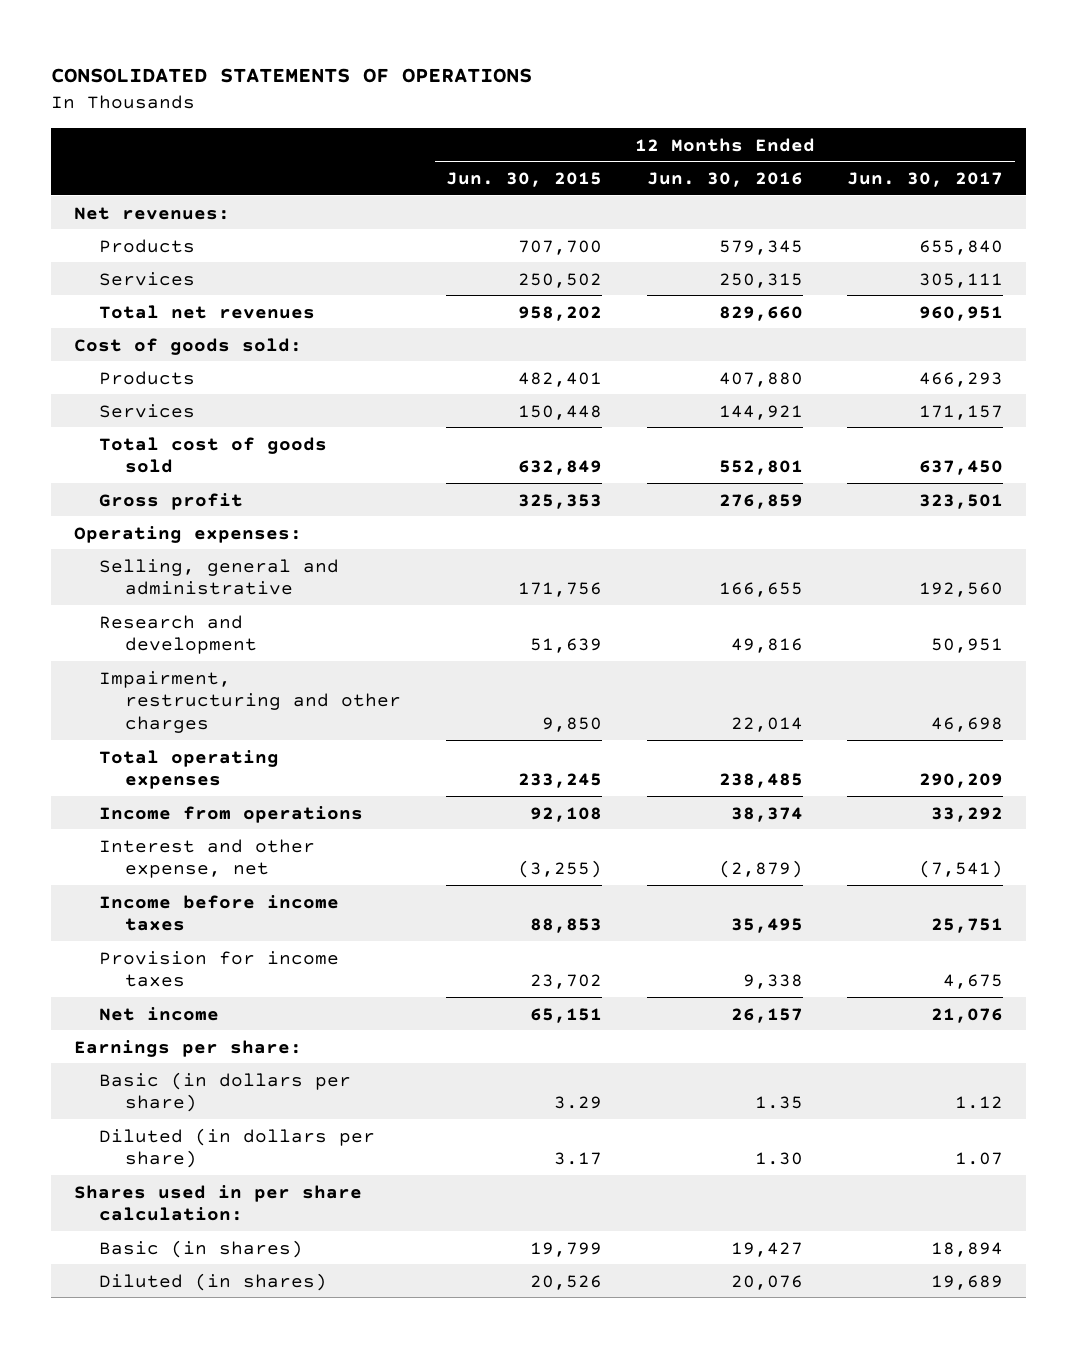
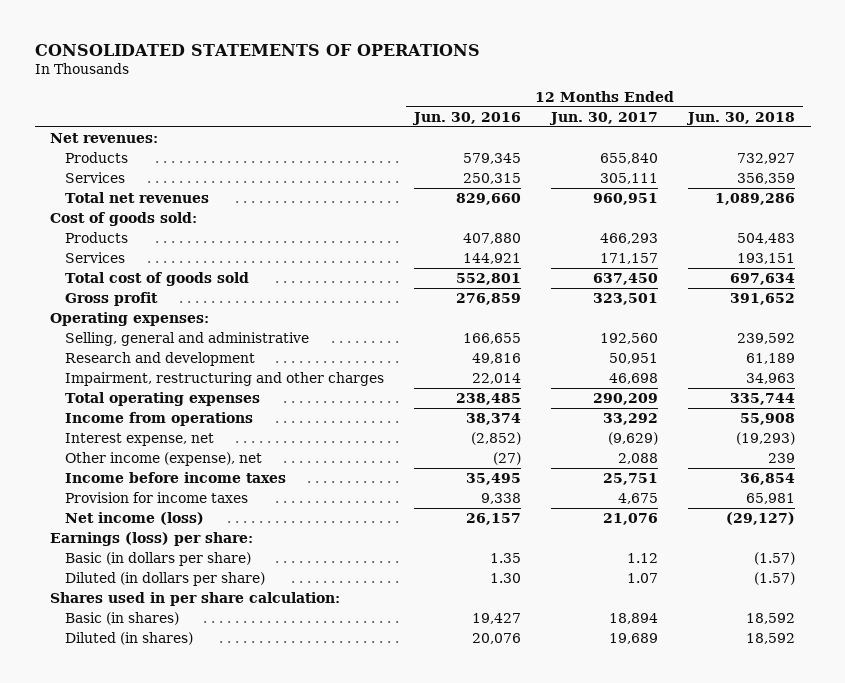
- | 12 Months Ended Jun. 30, 2015 | 12 Months Ended Jun. 30, 2016 | 12 Months Ended Jun. 30, 2017
+ | 12 Months Ended Jun. 30, 2016 | 12 Months Ended Jun. 30, 2017 | 12 Months Ended Jun. 30, 2018
- Interest and other expense, net | (3,255) | (2,879) | (7,541)
+ Interest expense, net | (2,852) | (9,629) | (19,293)
+ Other income (expense), net | (27) | 2,088 | 239
- Net income | 65,151 | 26,157 | 21,076
- Earnings per share:
+ Net income (loss) | 26,157 | 21,076 | (29,127)
+ Earnings (loss) per share:

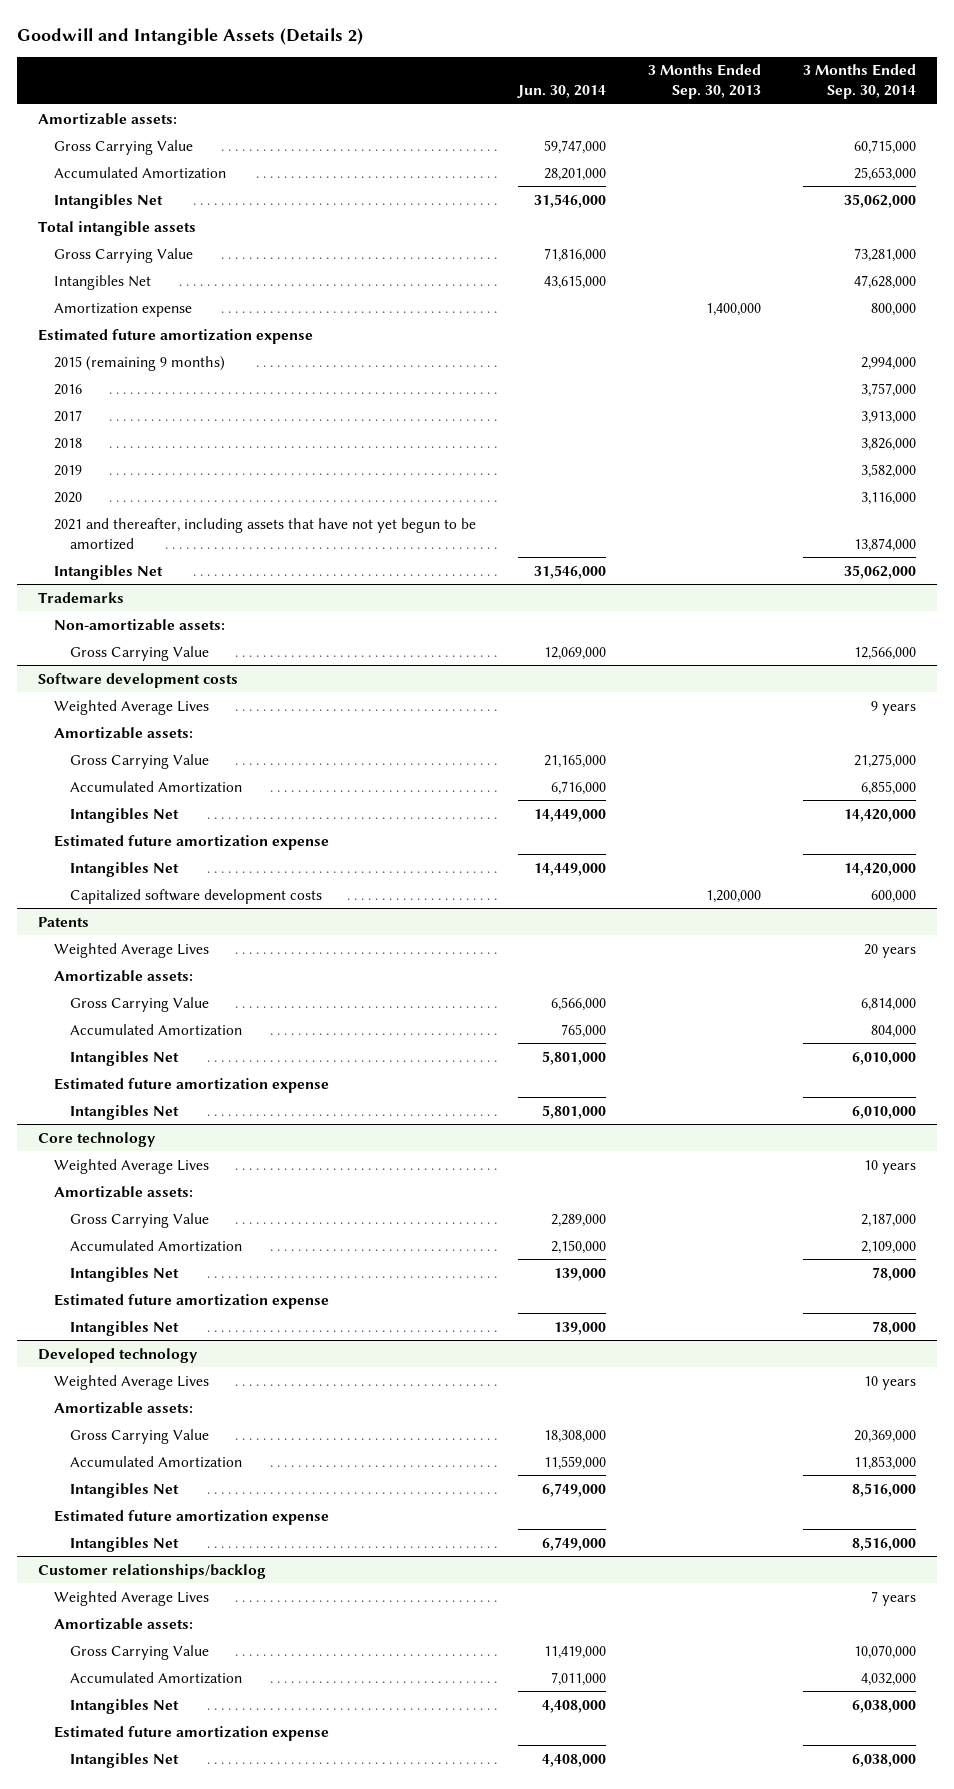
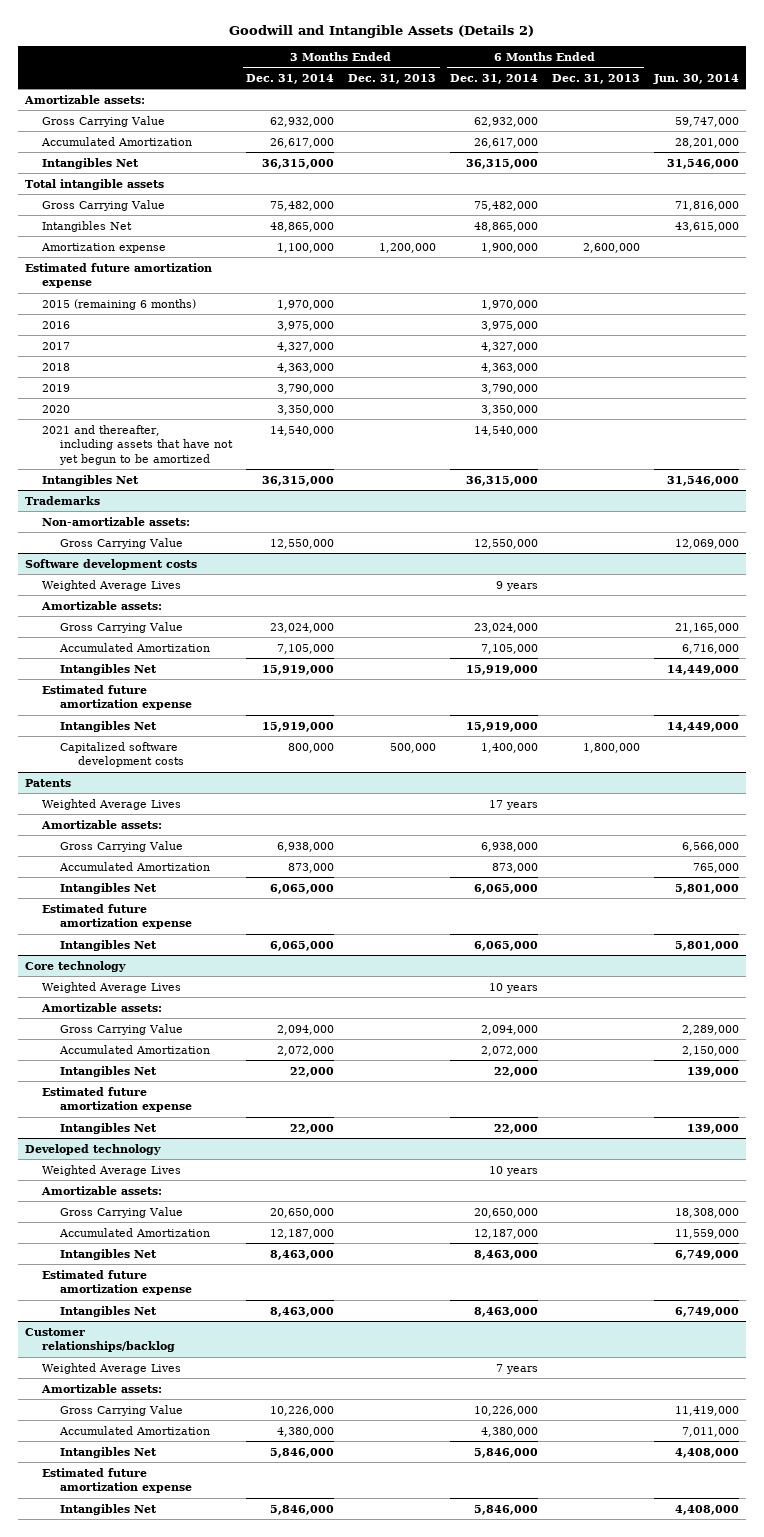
- | Jun. 30, 2014 | 3 Months Ended Sep. 30, 2013 | 3 Months Ended Sep. 30, 2014
+ | 3 Months Ended Dec. 31, 2014 | 3 Months Ended Dec. 31, 2013 | 6 Months Ended Dec. 31, 2014 | 6 Months Ended Dec. 31, 2013 | Jun. 30, 2014
- 2015 (remaining 9 months) | | | 2,994,000
+ 2015 (remaining 6 months) | 1,970,000 | | 1,970,000 | |

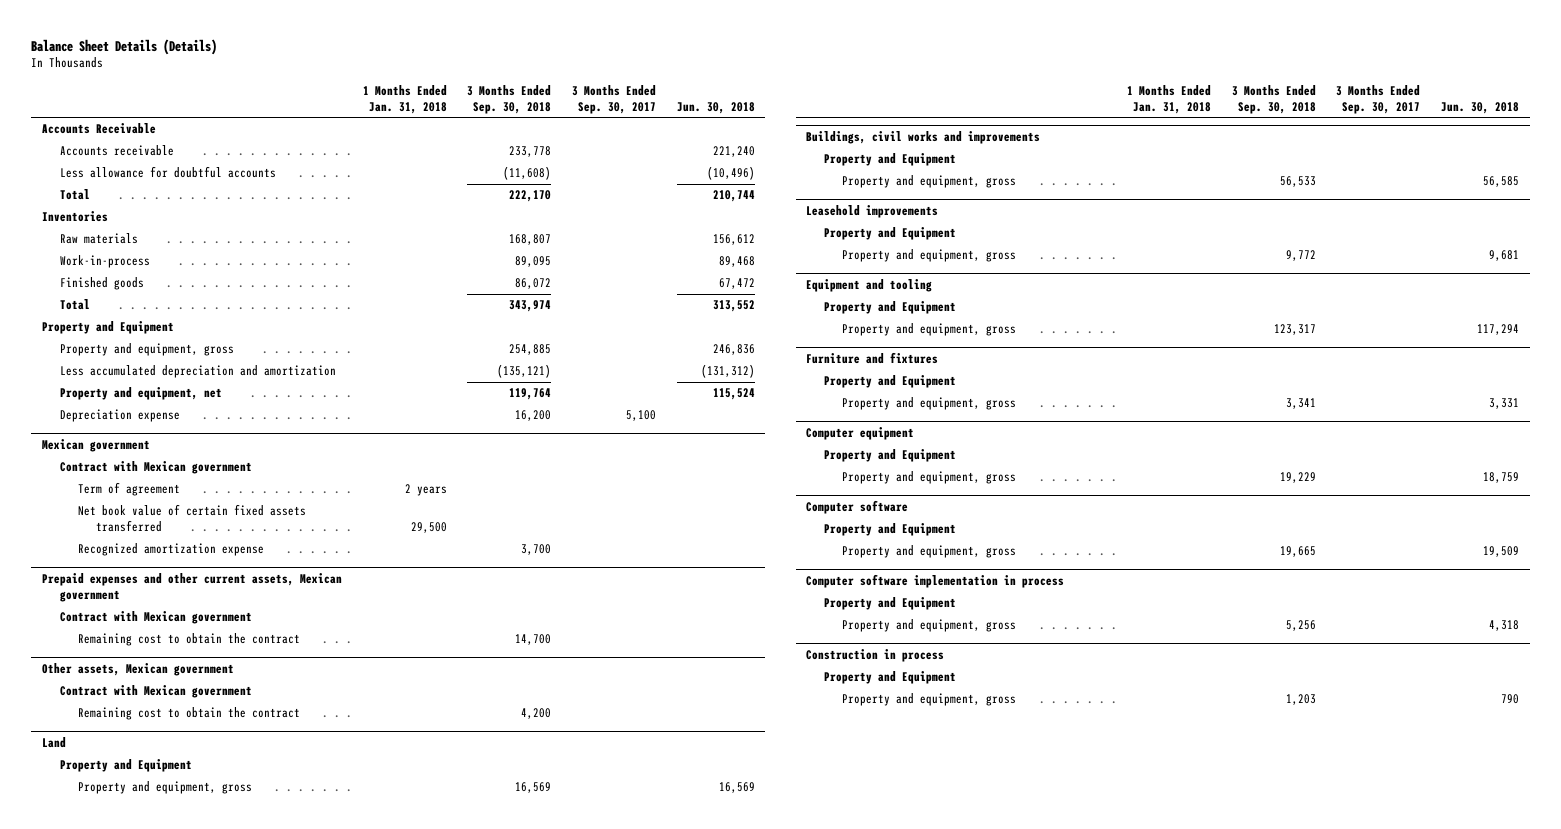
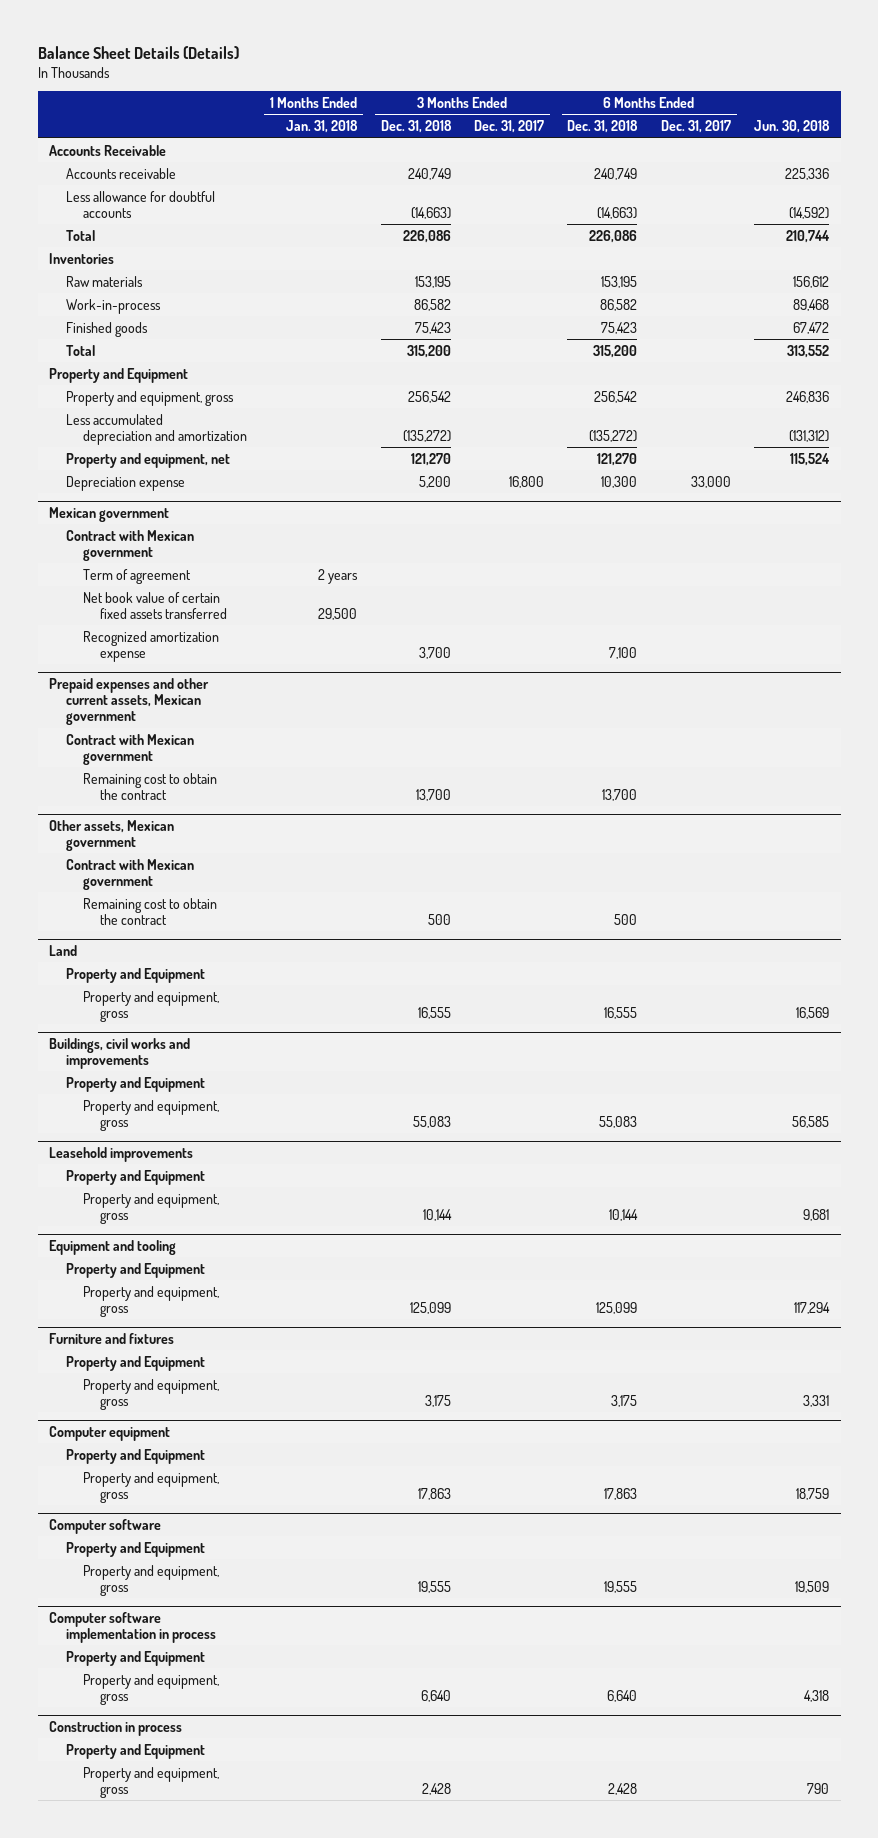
- | 1 Months Ended Jan. 31, 2018 | 3 Months Ended Sep. 30, 2018 | 3 Months Ended Sep. 30, 2017 | Jun. 30, 2018
+ | 1 Months Ended Jan. 31, 2018 | 3 Months Ended Dec. 31, 2018 | 3 Months Ended Dec. 31, 2017 | 6 Months Ended Dec. 31, 2018 | 6 Months Ended Dec. 31, 2017 | Jun. 30, 2018
- Accounts receivable | | 233,778 | | 221,240
- Less allowance for doubtful accounts | | (11,608) | | (10,496)
+ Accounts receivable | | 240,749 | | 240,749 | | 225,336
+ Less allowance for doubtful accounts | | (14,663) | | (14,663) | | (14,592)

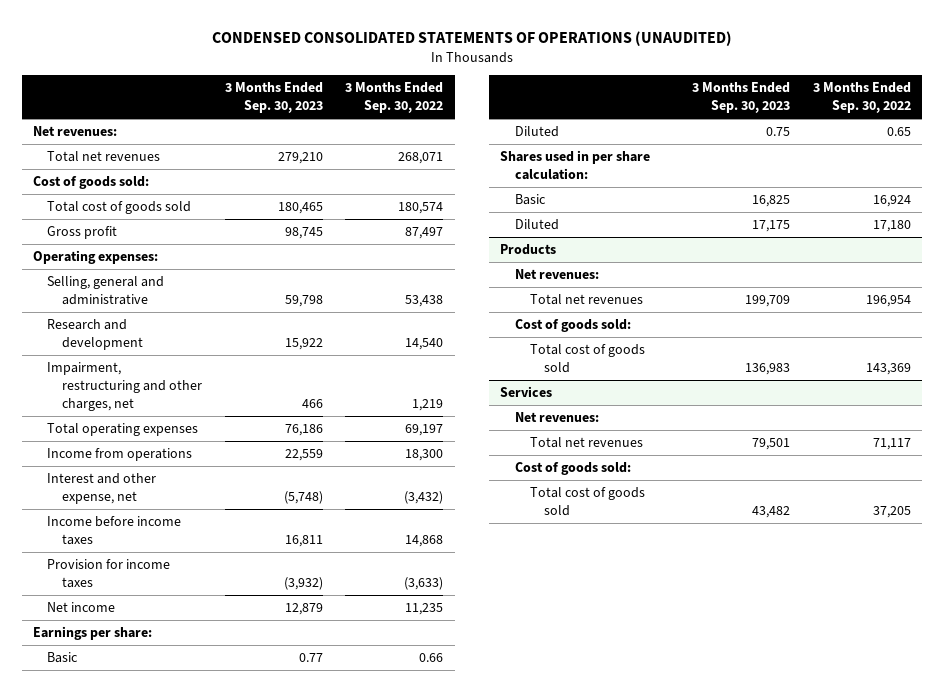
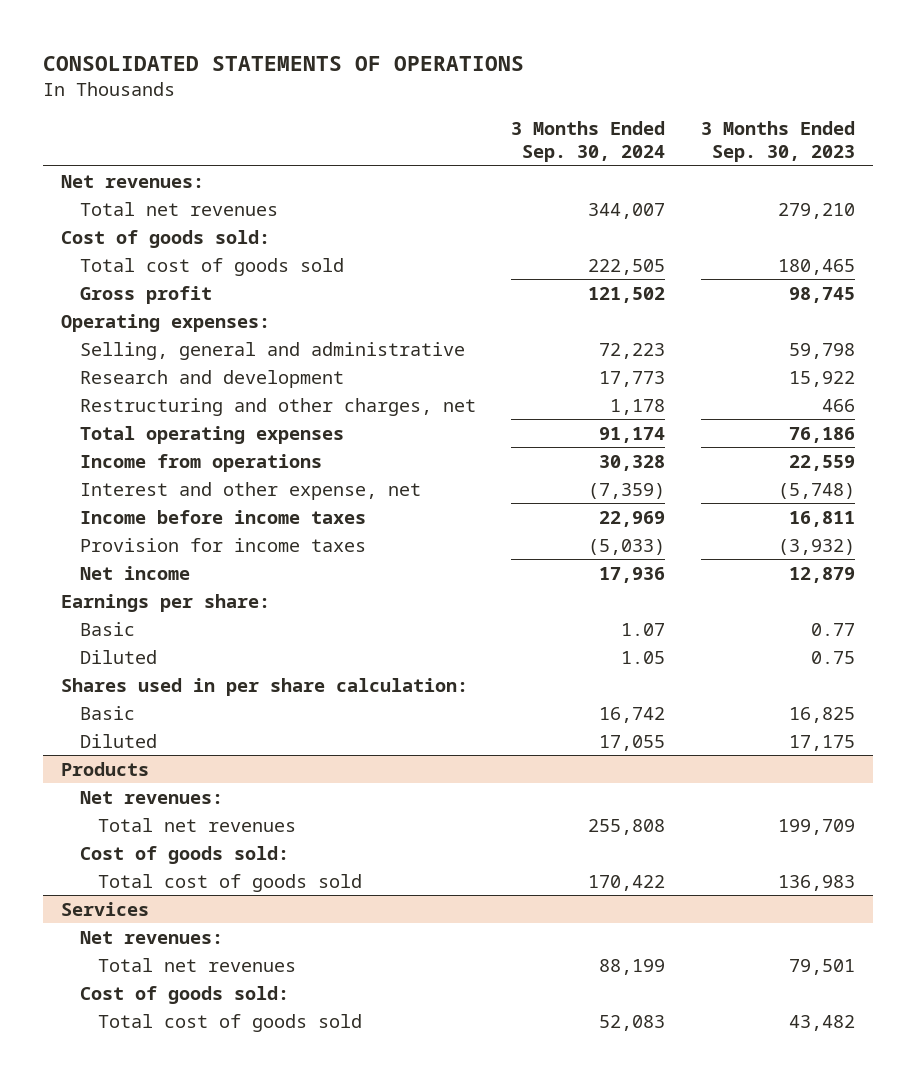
- CONDENSED CONSOLIDATED STATEMENTS OF OPERATIONS (UNAUDITED)
+ CONSOLIDATED STATEMENTS OF OPERATIONS
- | 3 Months Ended Sep. 30, 2023 | 3 Months Ended Sep. 30, 2022
+ | 3 Months Ended Sep. 30, 2024 | 3 Months Ended Sep. 30, 2023
- Impairment, restructuring and other charges, net | 466 | 1,219
+ Restructuring and other charges, net | 1,178 | 466

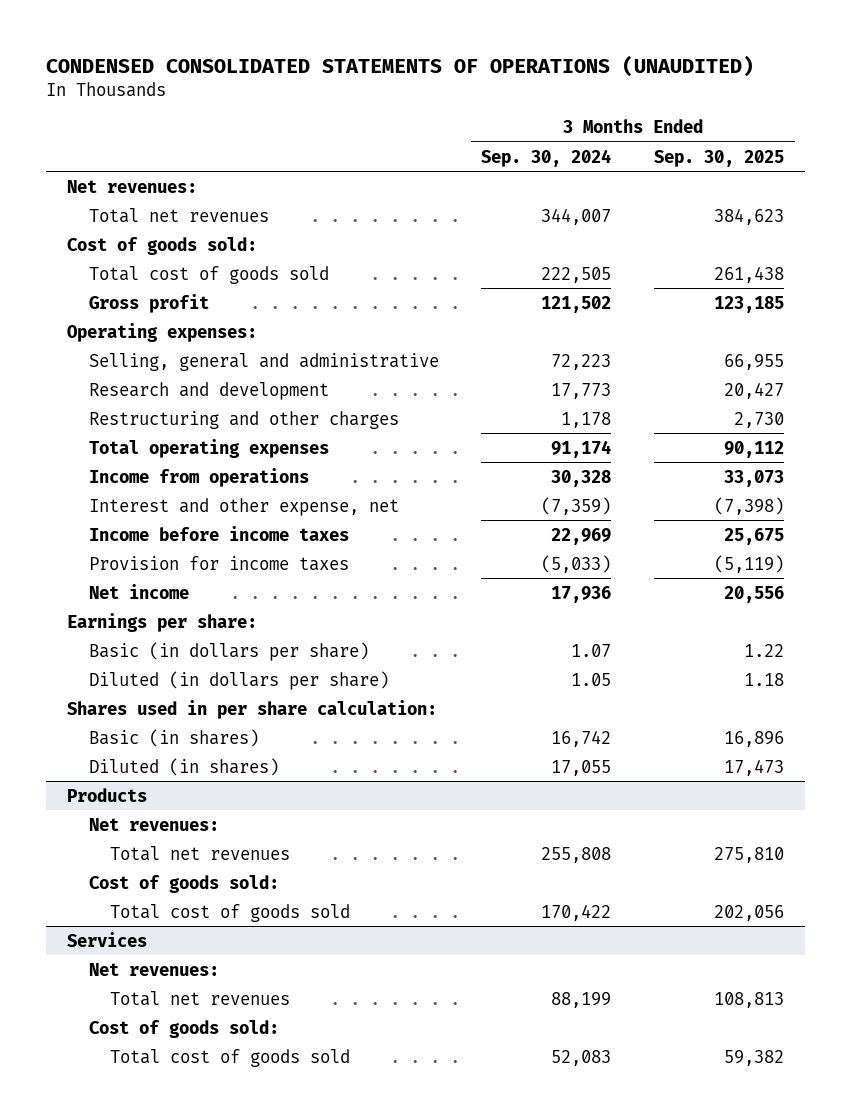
- CONSOLIDATED STATEMENTS OF OPERATIONS
+ CONDENSED CONSOLIDATED STATEMENTS OF OPERATIONS (UNAUDITED)
- | 3 Months Ended Sep. 30, 2024 | 3 Months Ended Sep. 30, 2023
+ | 3 Months Ended Sep. 30, 2024 | 3 Months Ended Sep. 30, 2025
- Restructuring and other charges, net | 1,178 | 466
+ Restructuring and other charges | 1,178 | 2,730
- Basic | 1.07 | 0.77
- Diluted | 1.05 | 0.75
+ Basic (in dollars per share) | 1.07 | 1.22
+ Diluted (in dollars per share) | 1.05 | 1.18
- Basic | 16,742 | 16,825
- Diluted | 17,055 | 17,175
+ Basic (in shares) | 16,742 | 16,896
+ Diluted (in shares) | 17,055 | 17,473

